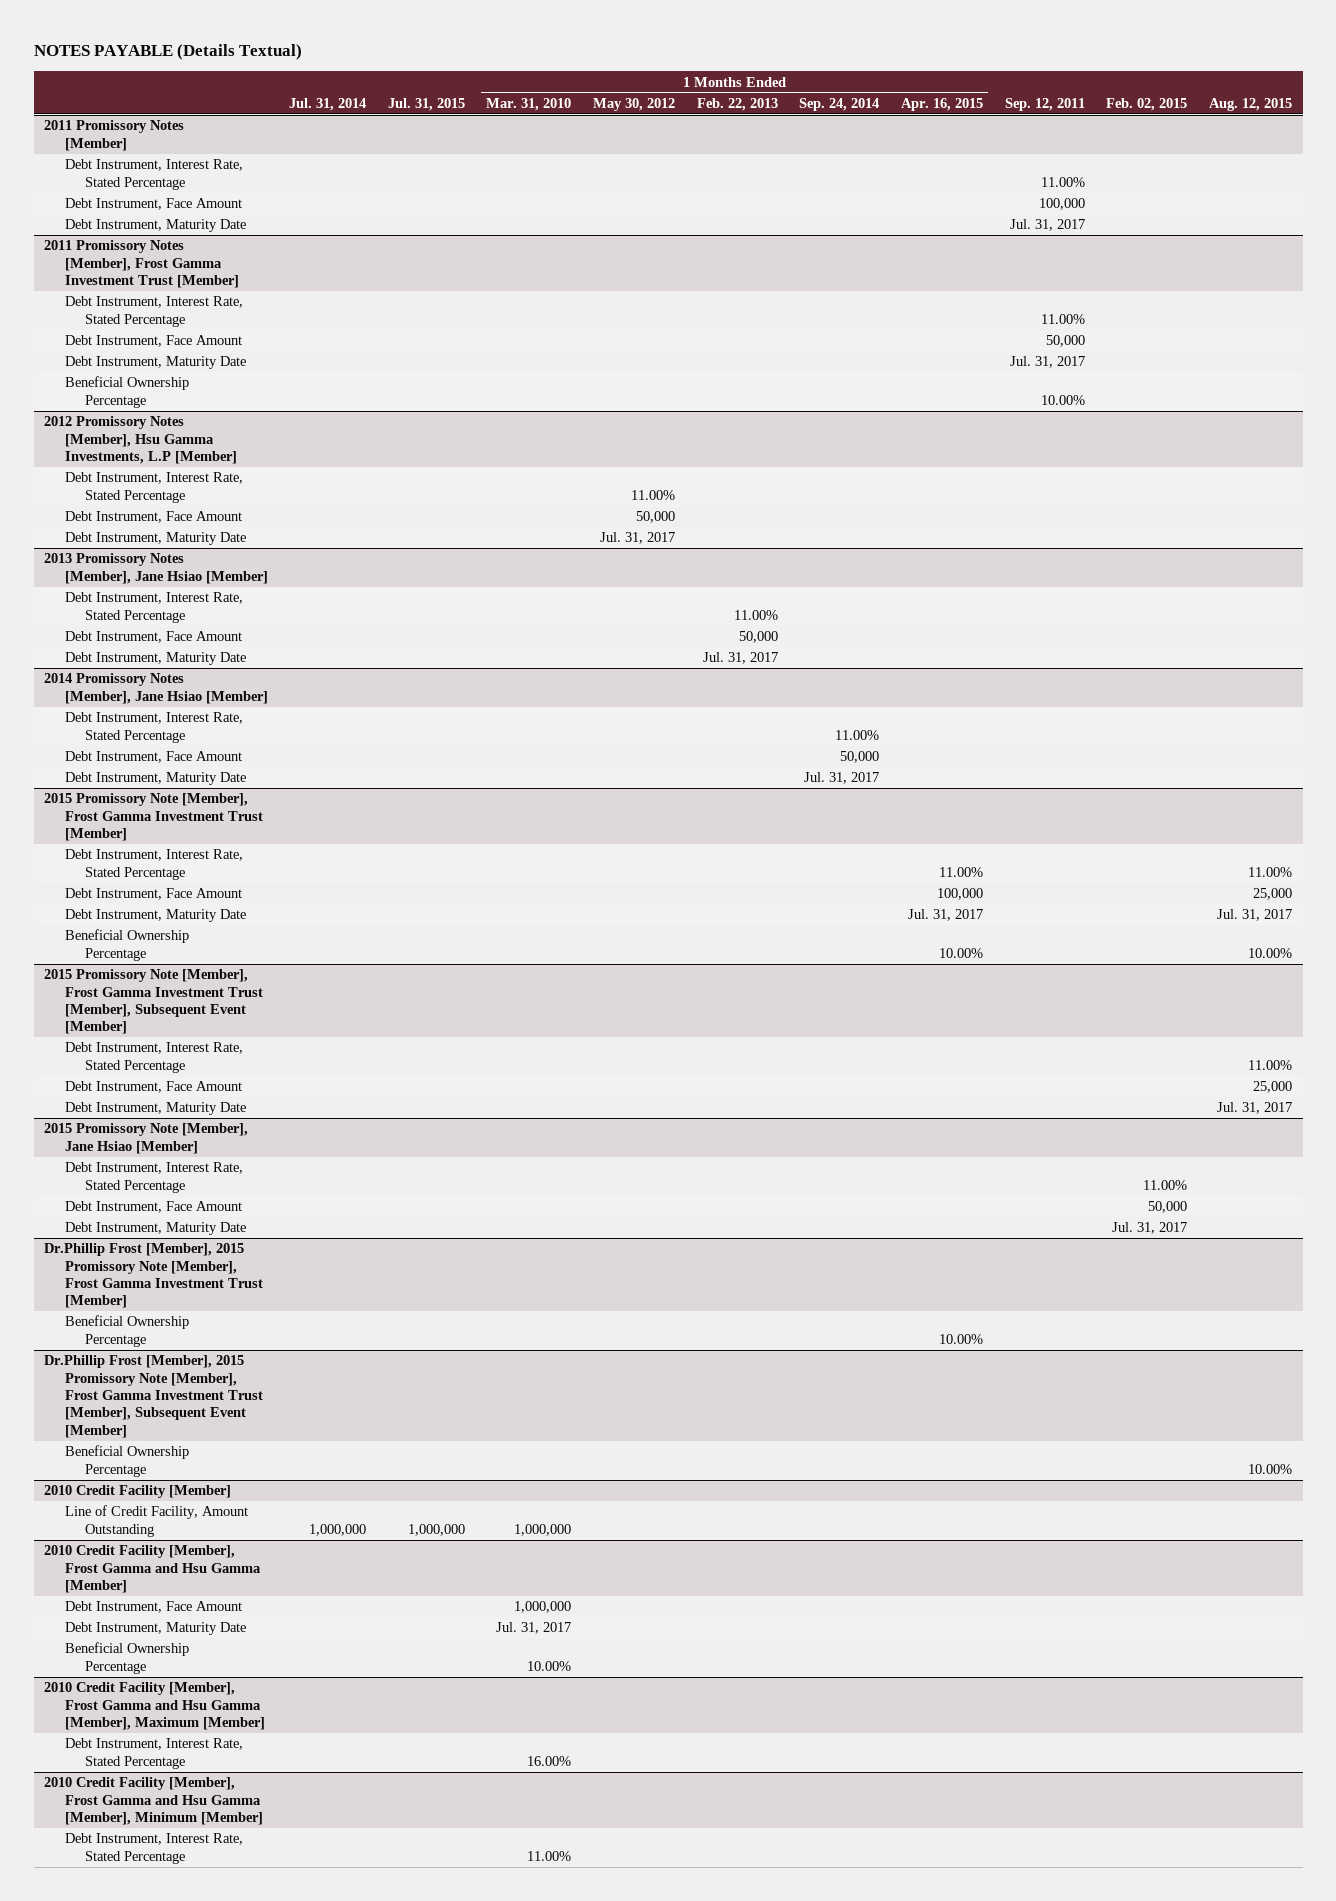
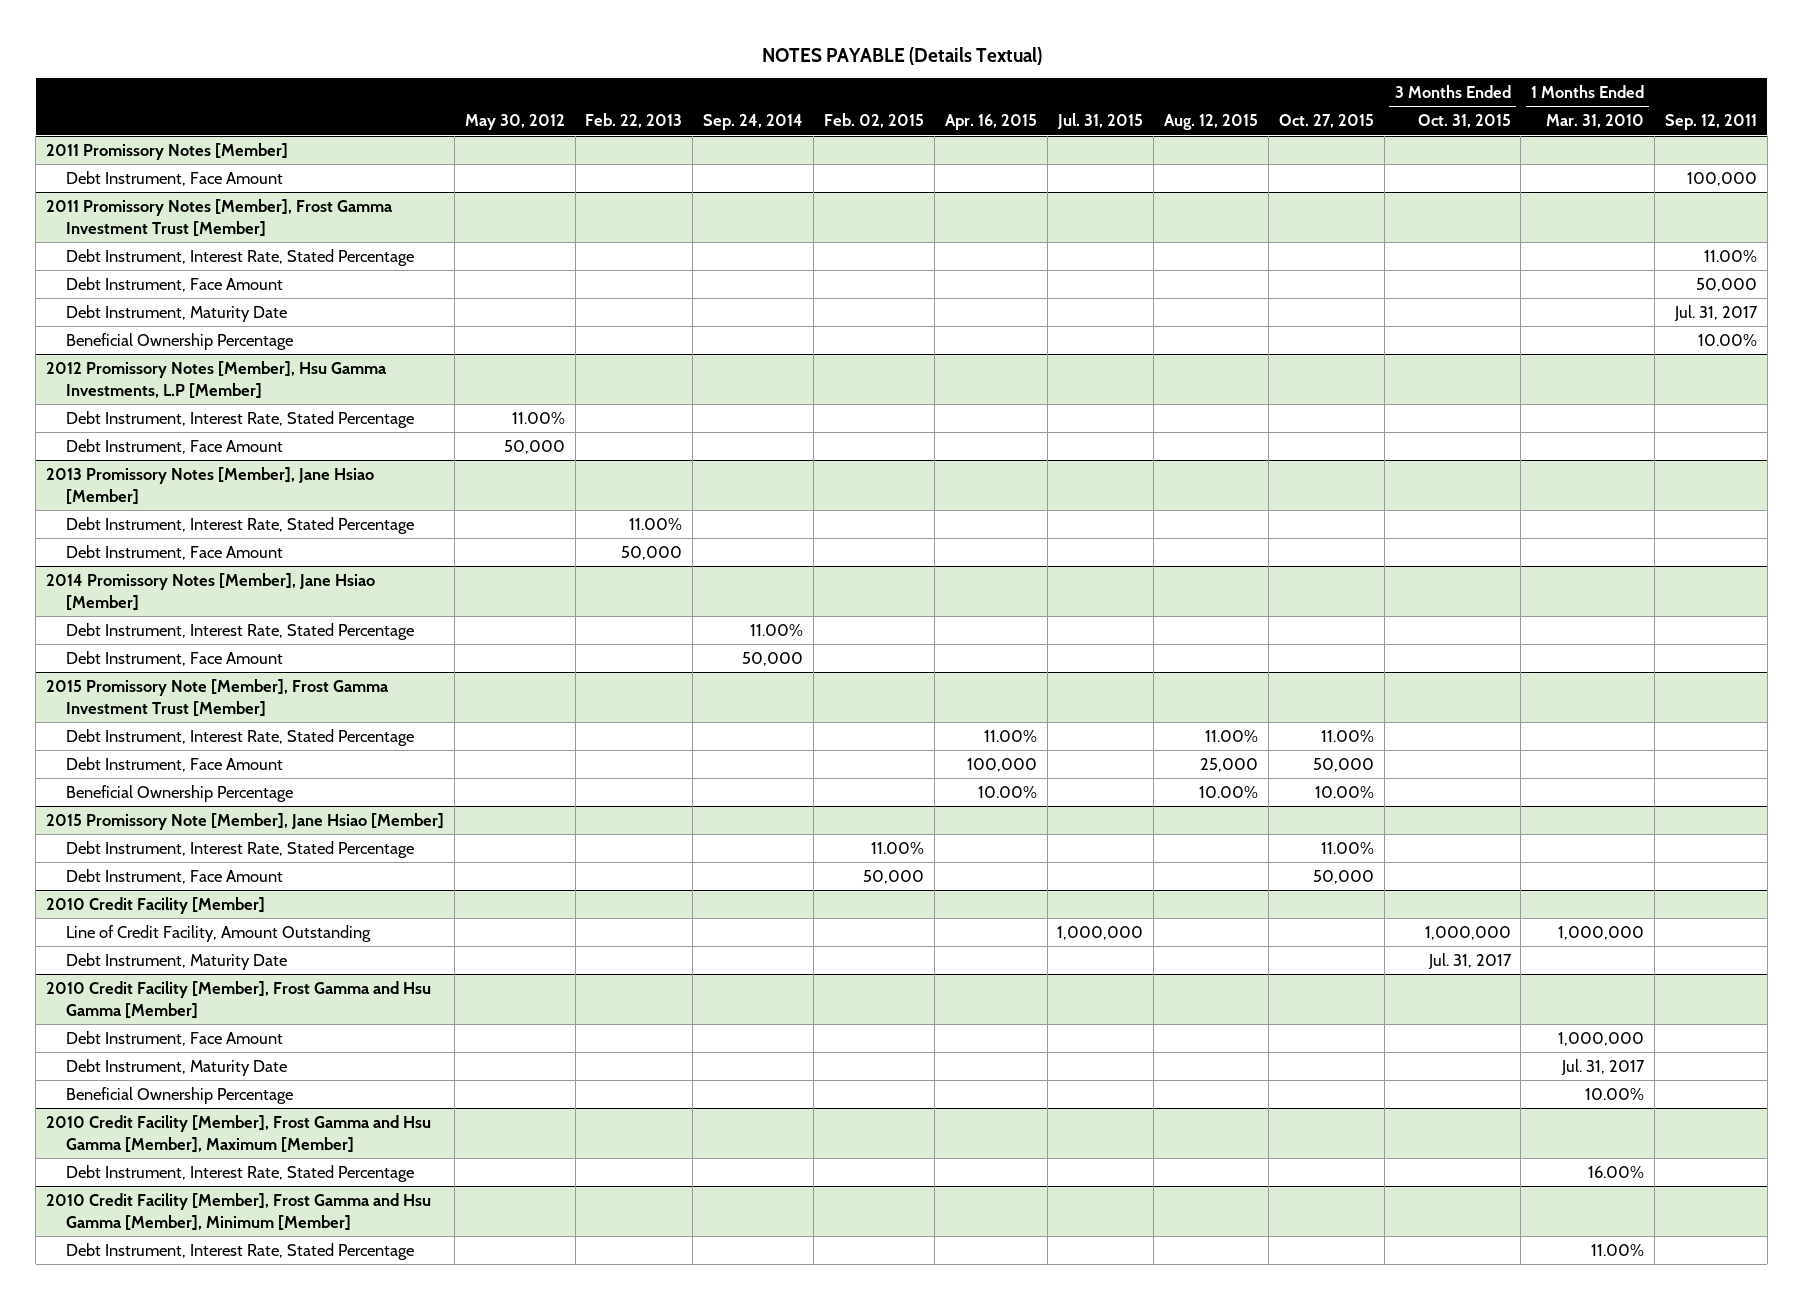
- | Jul. 31, 2014 | Jul. 31, 2015 | 1 Months Ended Mar. 31, 2010 | 1 Months Ended May 30, 2012 | 1 Months Ended Feb. 22, 2013 | 1 Months Ended Sep. 24, 2014 | 1 Months Ended Apr. 16, 2015 | Sep. 12, 2011 | Feb. 02, 2015 | Aug. 12, 2015
+ | May 30, 2012 | Feb. 22, 2013 | Sep. 24, 2014 | Feb. 02, 2015 | Apr. 16, 2015 | Jul. 31, 2015 | Aug. 12, 2015 | Oct. 27, 2015 | 3 Months Ended Oct. 31, 2015 | 1 Months Ended Mar. 31, 2010 | Sep. 12, 2011
@ 2011 Promissory Notes [Member]
- Debt Instrument, Interest Rate, Stated Percentage | | | | | | | | 11.00% | |
- Debt Instrument, Maturity Date | | | | | | | | Jul. 31, 2017 | |
@ 2012 Promissory Notes [Member], Hsu Gamma Investments, L.P [Member]
- Debt Instrument, Maturity Date | | | | Jul. 31, 2017 | | | | | |
@ 2013 Promissory Notes [Member], Jane Hsiao [Member]
- Debt Instrument, Maturity Date | | | | | Jul. 31, 2017 | | | | |
@ 2014 Promissory Notes [Member], Jane Hsiao [Member]
- Debt Instrument, Maturity Date | | | | | | Jul. 31, 2017 | | | |
@ 2015 Promissory Note [Member], Frost Gamma Investment Trust [Member]
- Debt Instrument, Maturity Date | | | | | | | Jul. 31, 2017 | | | Jul. 31, 2017
- 2015 Promissory Note [Member], Frost Gamma Investment Trust [Member], Subsequent Event [Member]
- Debt Instrument, Interest Rate, Stated Percentage | | | | | | | | | | 11.00%
- Debt Instrument, Face Amount | | | | | | | | | | 25,000
- Debt Instrument, Maturity Date | | | | | | | | | | Jul. 31, 2017
@ 2015 Promissory Note [Member], Jane Hsiao [Member]
- Debt Instrument, Maturity Date | | | | | | | | | Jul. 31, 2017 |
- Dr.Phillip Frost [Member], 2015 Promissory Note [Member], Frost Gamma Investment Trust [Member]
- Beneficial Ownership Percentage | | | | | | | 10.00% | | |
- Dr.Phillip Frost [Member], 2015 Promissory Note [Member], Frost Gamma Investment Trust [Member], Subsequent Event [Member]
- Beneficial Ownership Percentage | | | | | | | | | | 10.00%
@ 2010 Credit Facility [Member]
+ Debt Instrument, Maturity Date | | | | | | | | | Jul. 31, 2017 | |

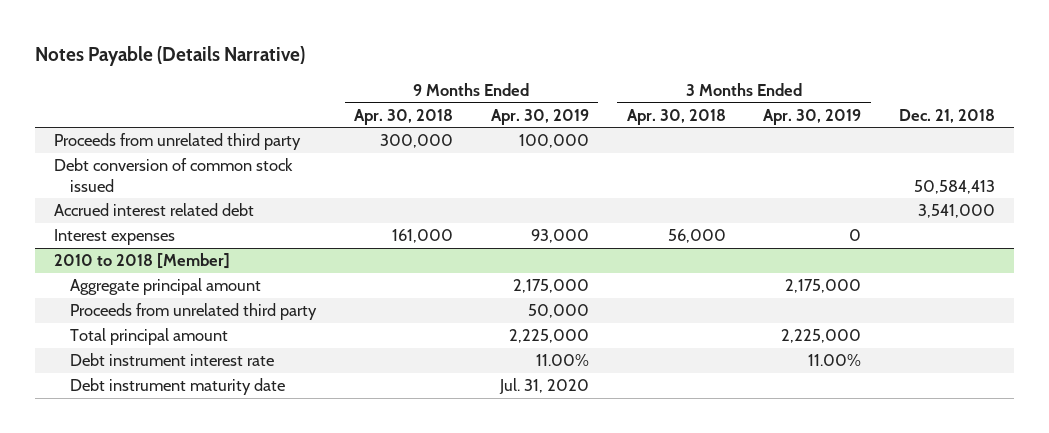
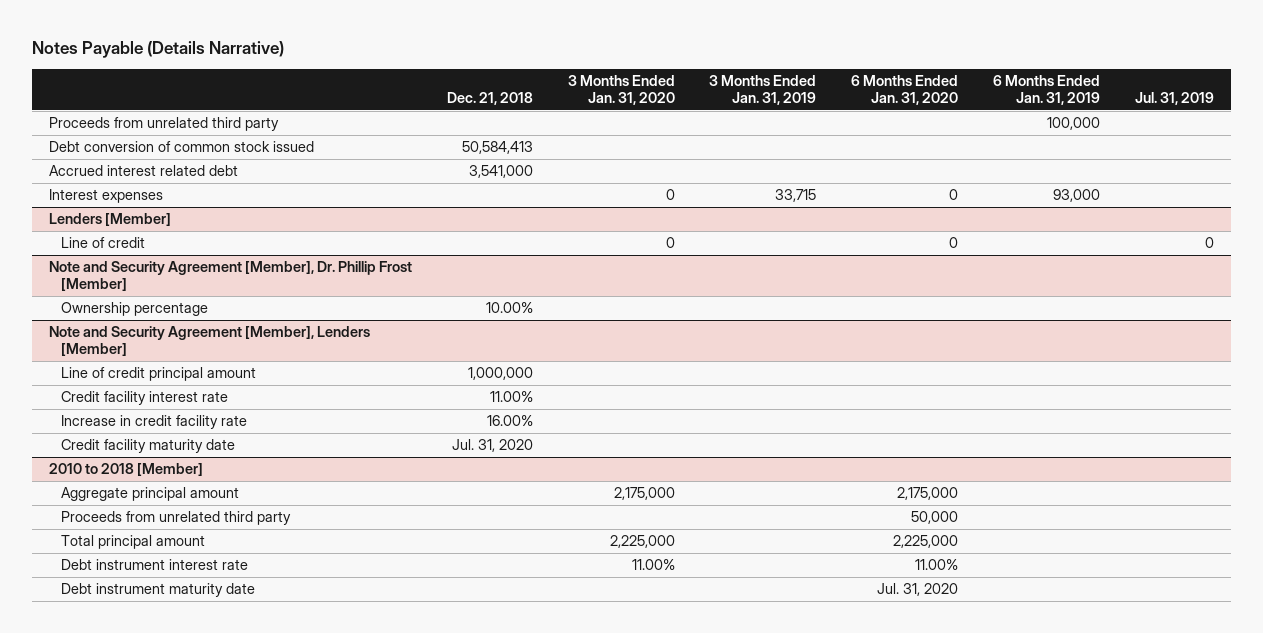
- | 9 Months Ended Apr. 30, 2018 | 9 Months Ended Apr. 30, 2019 | 3 Months Ended Apr. 30, 2018 | 3 Months Ended Apr. 30, 2019 | Dec. 21, 2018
+ | Dec. 21, 2018 | 3 Months Ended Jan. 31, 2020 | 3 Months Ended Jan. 31, 2019 | 6 Months Ended Jan. 31, 2020 | 6 Months Ended Jan. 31, 2019 | Jul. 31, 2019
+ Lenders [Member]
+ Line of credit | | 0 | | 0 | | 0
+ Note and Security Agreement [Member], Dr. Phillip Frost [Member]
+ Ownership percentage | 10.00% | | | | |
+ Note and Security Agreement [Member], Lenders [Member]
+ Line of credit principal amount | 1,000,000 | | | | |
+ Credit facility interest rate | 11.00% | | | | |
+ Increase in credit facility rate | 16.00% | | | | |
+ Credit facility maturity date | Jul. 31, 2020 | | | | |

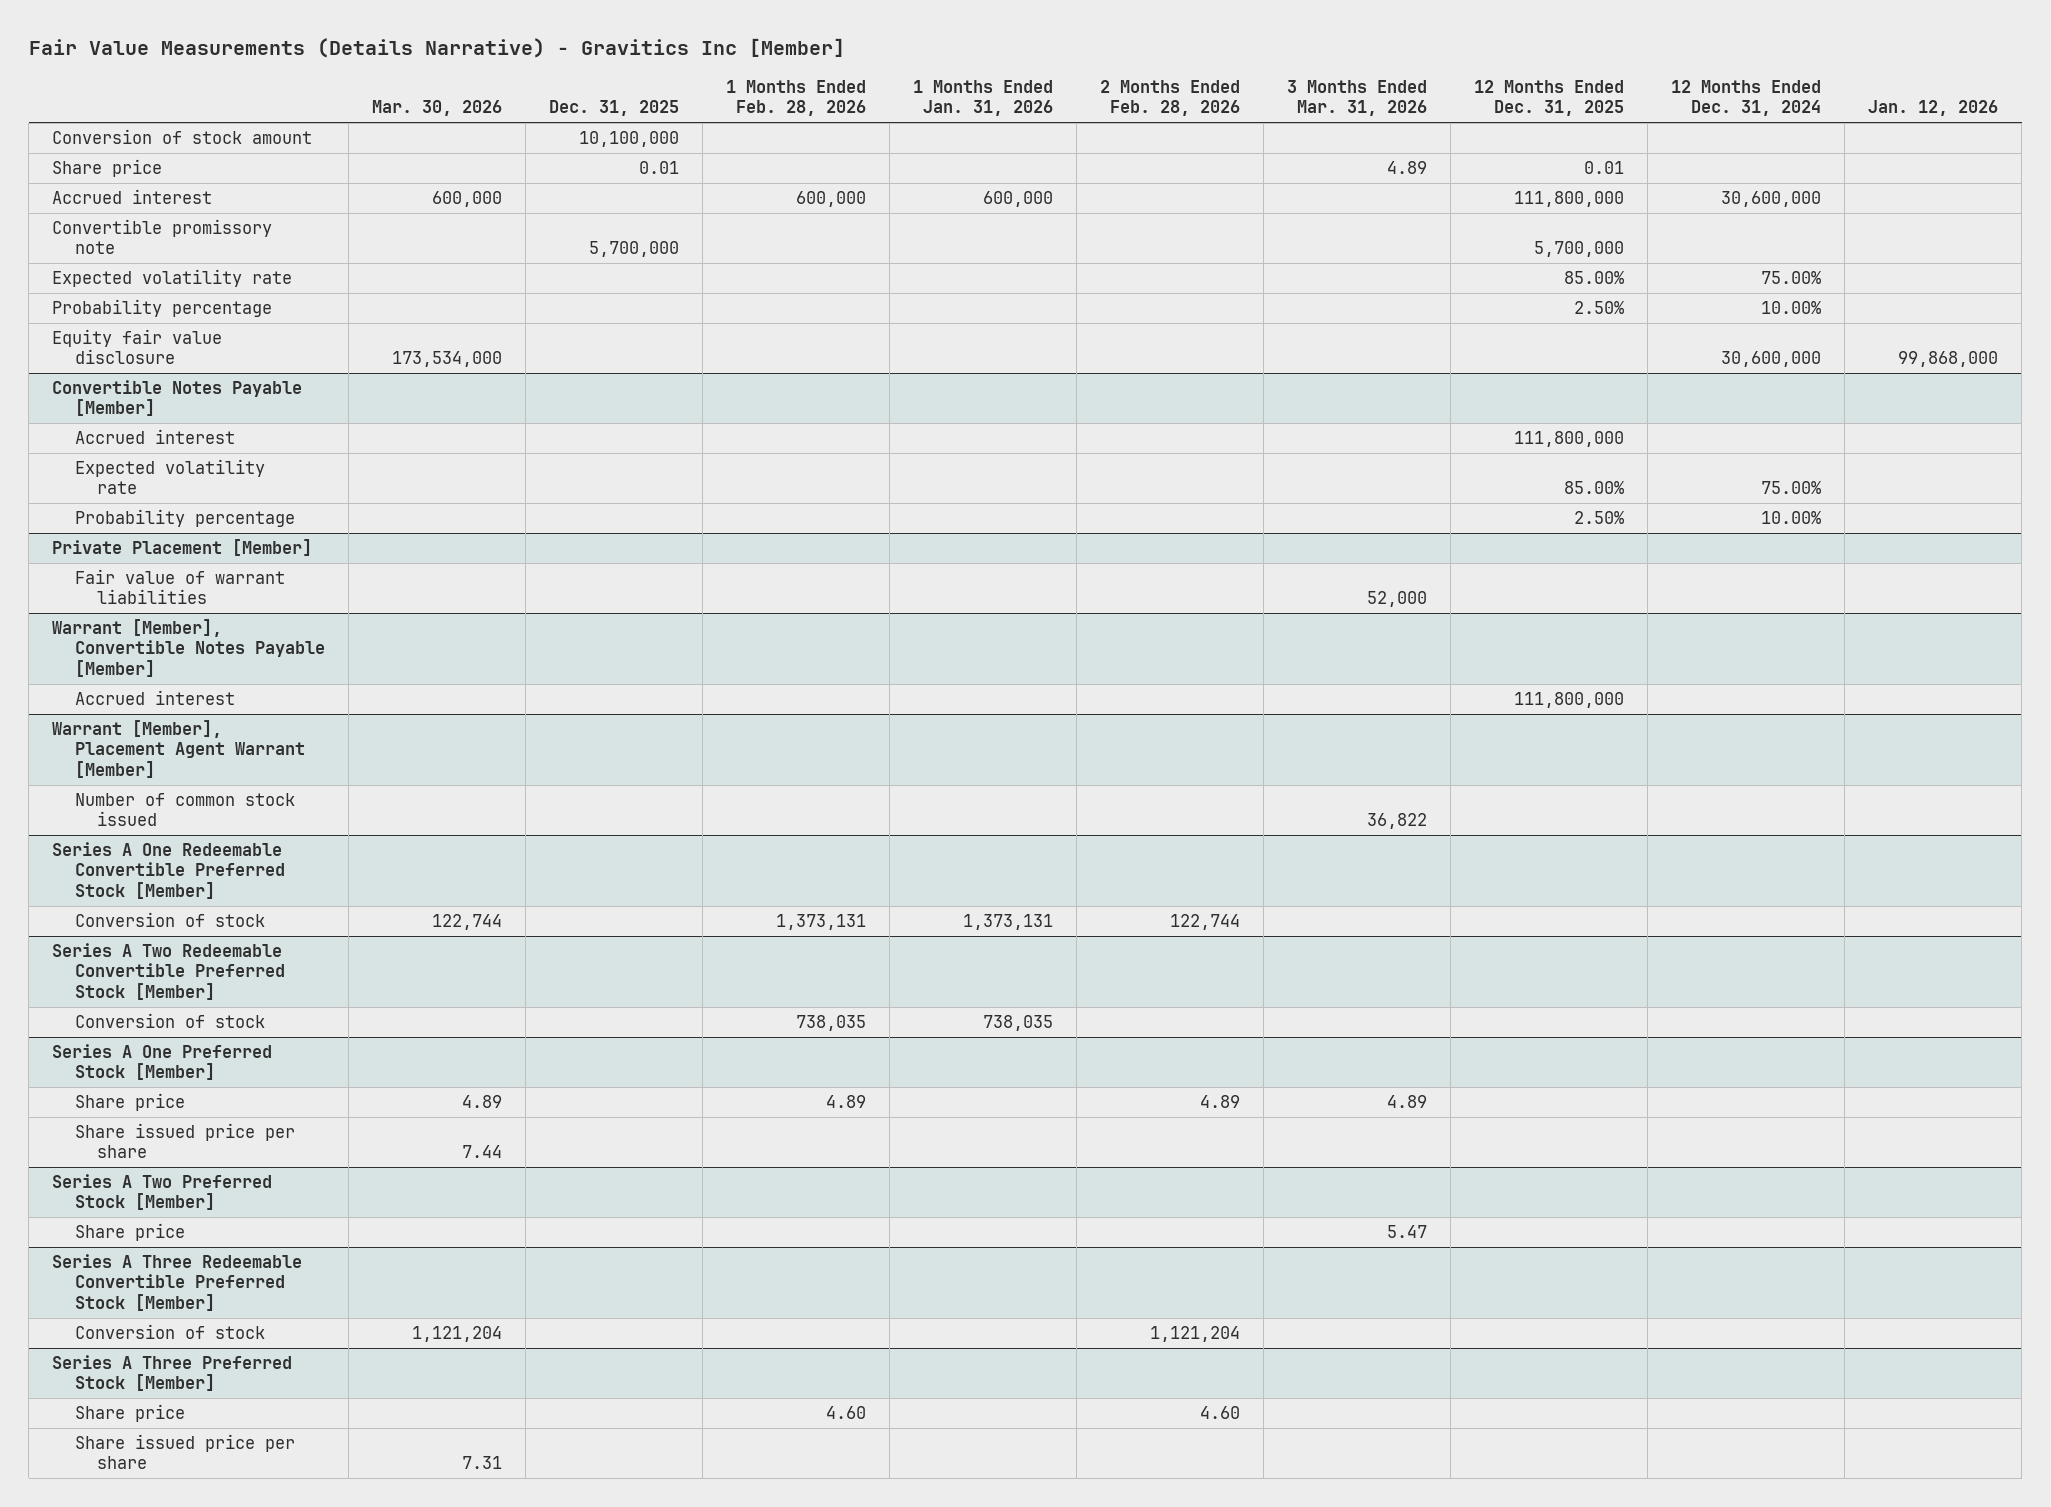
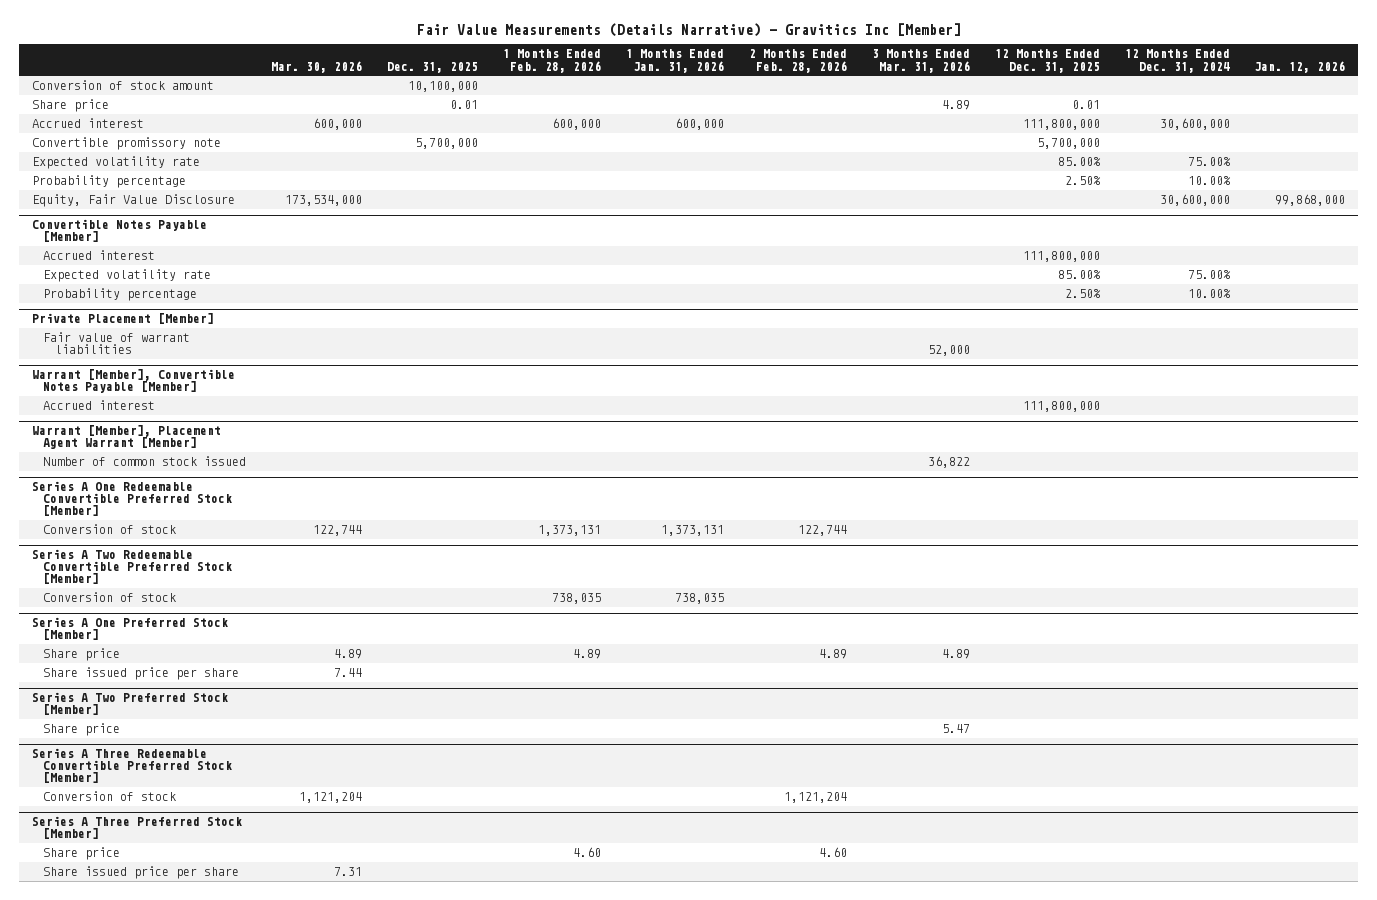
- Equity fair value disclosure | 173,534,000 | | | | | | | 30,600,000 | 99,868,000
+ Equity, Fair Value Disclosure | 173,534,000 | | | | | | | 30,600,000 | 99,868,000

